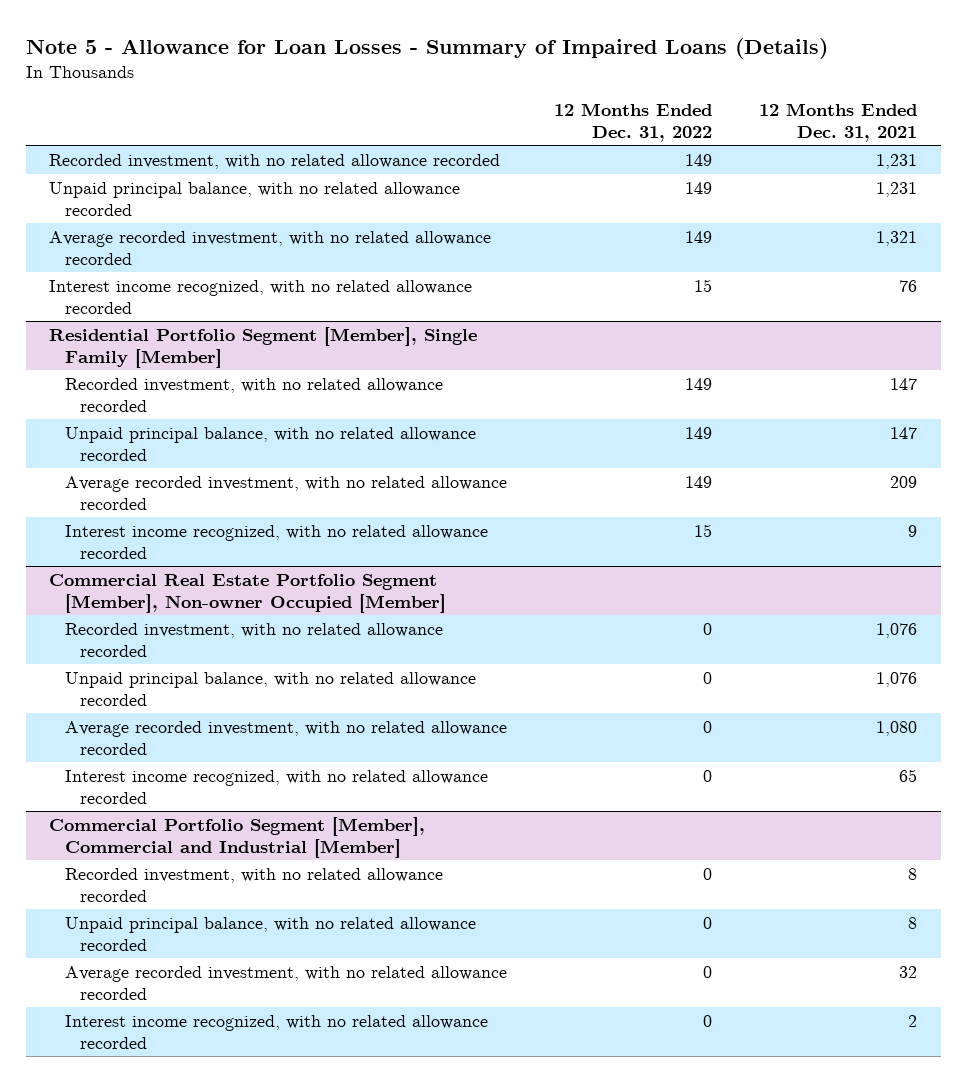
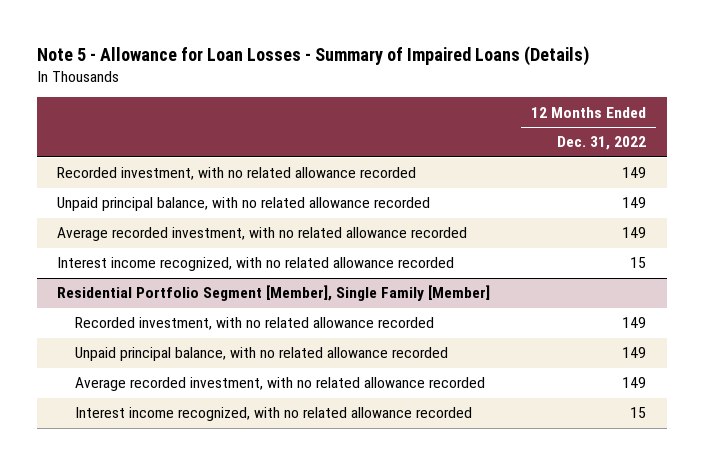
- | 12 Months Ended Dec. 31, 2022 | 12 Months Ended Dec. 31, 2021
+ | 12 Months Ended Dec. 31, 2022
- Commercial Real Estate Portfolio Segment [Member], Non-owner Occupied [Member]
- Recorded investment, with no related allowance recorded | 0 | 1,076
- Unpaid principal balance, with no related allowance recorded | 0 | 1,076
- Average recorded investment, with no related allowance recorded | 0 | 1,080
- Interest income recognized, with no related allowance recorded | 0 | 65
- Commercial Portfolio Segment [Member], Commercial and Industrial [Member]
- Recorded investment, with no related allowance recorded | 0 | 8
- Unpaid principal balance, with no related allowance recorded | 0 | 8
- Average recorded investment, with no related allowance recorded | 0 | 32
- Interest income recognized, with no related allowance recorded | 0 | 2

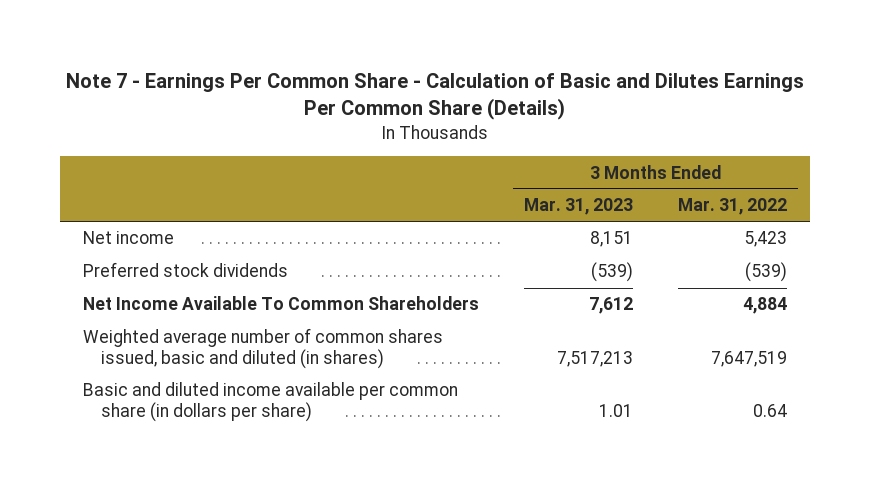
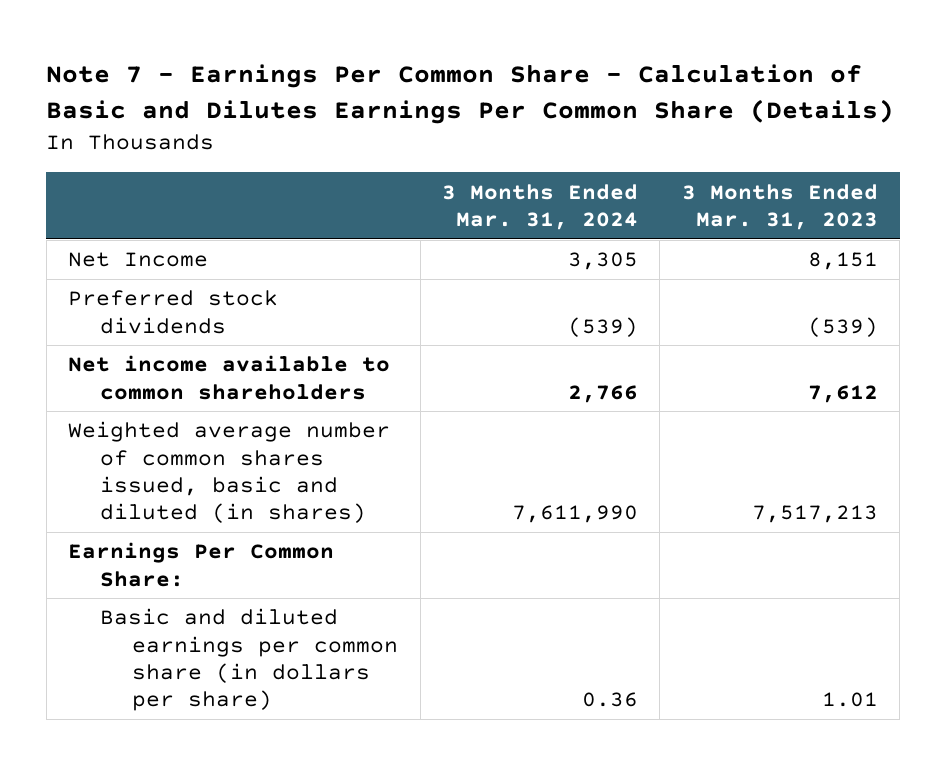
- | 3 Months Ended Mar. 31, 2023 | 3 Months Ended Mar. 31, 2022
+ | 3 Months Ended Mar. 31, 2024 | 3 Months Ended Mar. 31, 2023
- Net income | 8,151 | 5,423
+ Net Income | 3,305 | 8,151
- Net Income Available To Common Shareholders | 7,612 | 4,884
+ Net income available to common shareholders | 2,766 | 7,612
- Basic and diluted income available per common share (in dollars per share) | 1.01 | 0.64
+ Earnings Per Common Share:
+ Basic and diluted earnings per common share (in dollars per share) | 0.36 | 1.01

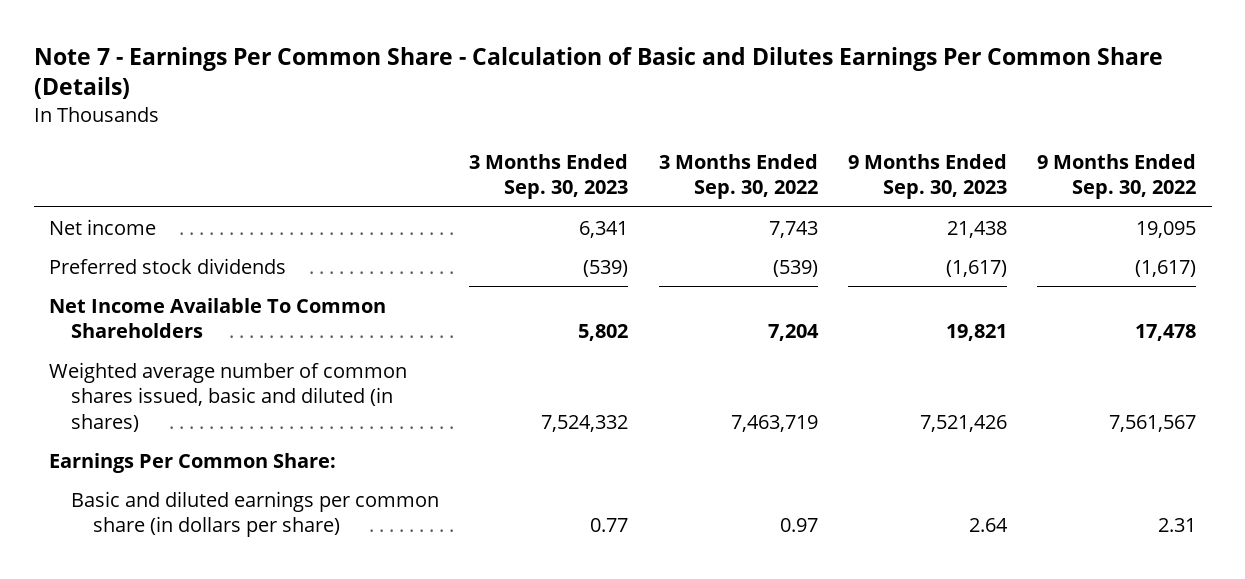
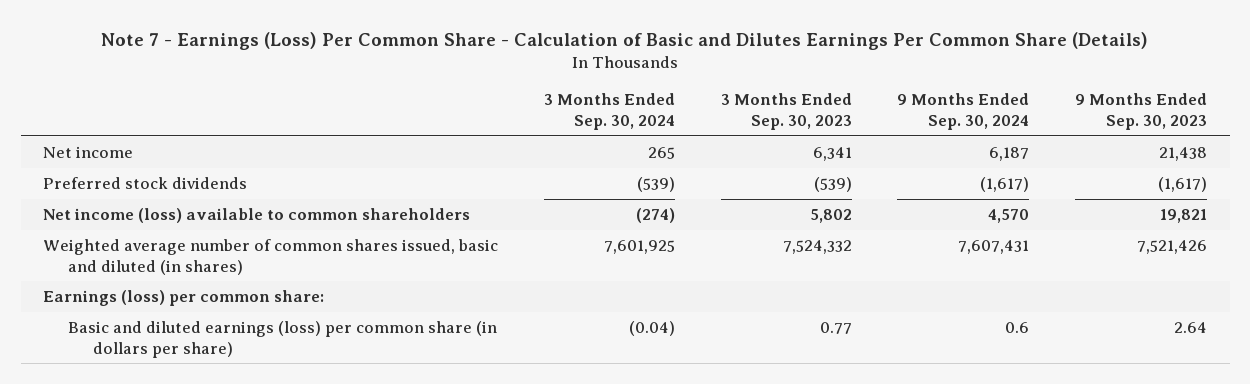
- Note 7 - Earnings Per Common Share - Calculation of Basic and Dilutes Earnings Per Common Share (Details)
+ Note 7 - Earnings (Loss) Per Common Share - Calculation of Basic and Dilutes Earnings Per Common Share (Details)
- | 3 Months Ended Sep. 30, 2023 | 3 Months Ended Sep. 30, 2022 | 9 Months Ended Sep. 30, 2023 | 9 Months Ended Sep. 30, 2022
+ | 3 Months Ended Sep. 30, 2024 | 3 Months Ended Sep. 30, 2023 | 9 Months Ended Sep. 30, 2024 | 9 Months Ended Sep. 30, 2023
- Net Income Available To Common Shareholders | 5,802 | 7,204 | 19,821 | 17,478
+ Net income (loss) available to common shareholders | (274) | 5,802 | 4,570 | 19,821
- Earnings Per Common Share:
- Basic and diluted earnings per common share (in dollars per share) | 0.77 | 0.97 | 2.64 | 2.31
+ Earnings (loss) per common share:
+ Basic and diluted earnings (loss) per common share (in dollars per share) | (0.04) | 0.77 | 0.6 | 2.64

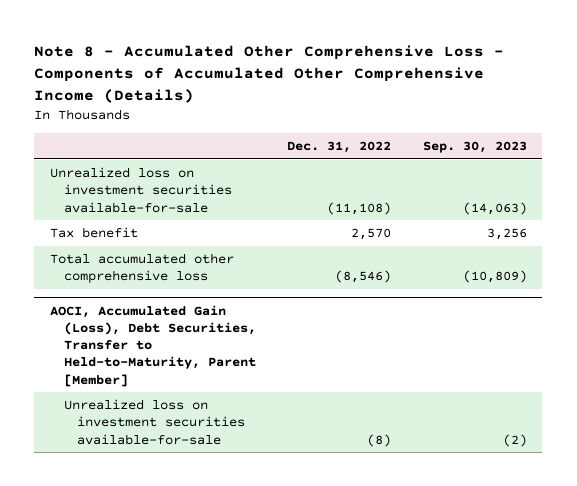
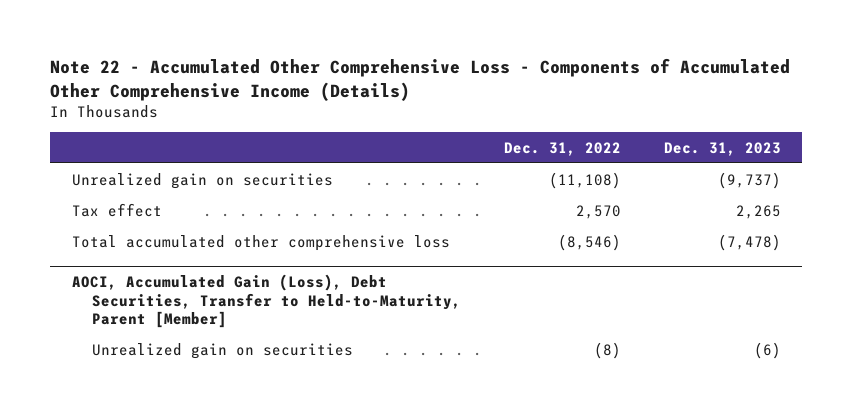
- Note 8 - Accumulated Other Comprehensive Loss - Components of Accumulated Other Comprehensive Income (Details)
+ Note 22 - Accumulated Other Comprehensive Loss - Components of Accumulated Other Comprehensive Income (Details)
- | Dec. 31, 2022 | Sep. 30, 2023
+ | Dec. 31, 2022 | Dec. 31, 2023
- Unrealized loss on investment securities available-for-sale | (11,108) | (14,063)
- Tax benefit | 2,570 | 3,256
+ Unrealized gain on securities | (11,108) | (9,737)
+ Tax effect | 2,570 | 2,265
@ AOCI, Accumulated Gain (Loss), Debt Securities, Transfer to Held-to-Maturity, Parent [Member]
- Unrealized loss on investment securities available-for-sale | (8) | (2)
+ Unrealized gain on securities | (8) | (6)

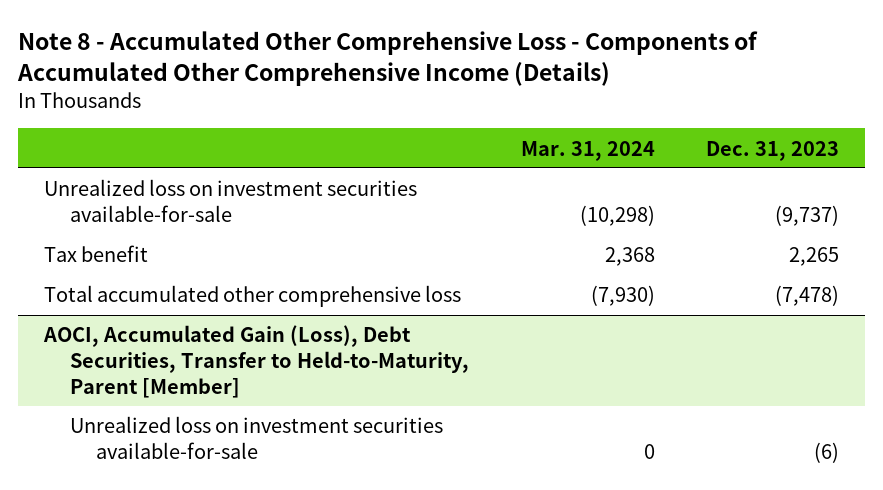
- Note 22 - Accumulated Other Comprehensive Loss - Components of Accumulated Other Comprehensive Income (Details)
+ Note 8 - Accumulated Other Comprehensive Loss - Components of Accumulated Other Comprehensive Income (Details)
- | Dec. 31, 2022 | Dec. 31, 2023
+ | Mar. 31, 2024 | Dec. 31, 2023
- Unrealized gain on securities | (11,108) | (9,737)
- Tax effect | 2,570 | 2,265
+ Unrealized loss on investment securities available-for-sale | (10,298) | (9,737)
+ Tax benefit | 2,368 | 2,265
@ AOCI, Accumulated Gain (Loss), Debt Securities, Transfer to Held-to-Maturity, Parent [Member]
- Unrealized gain on securities | (8) | (6)
+ Unrealized loss on investment securities available-for-sale | 0 | (6)

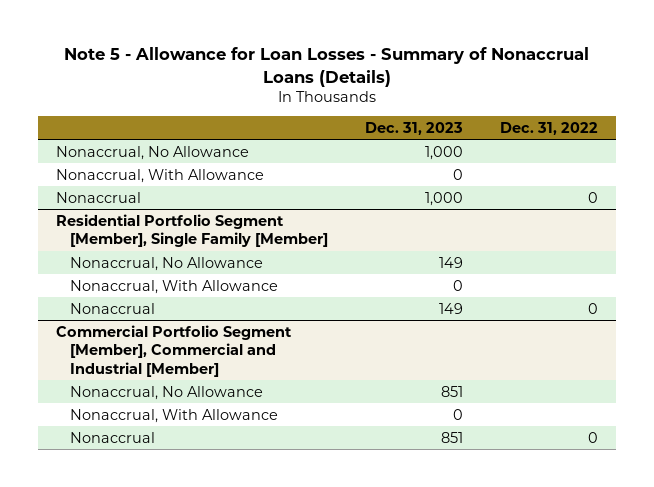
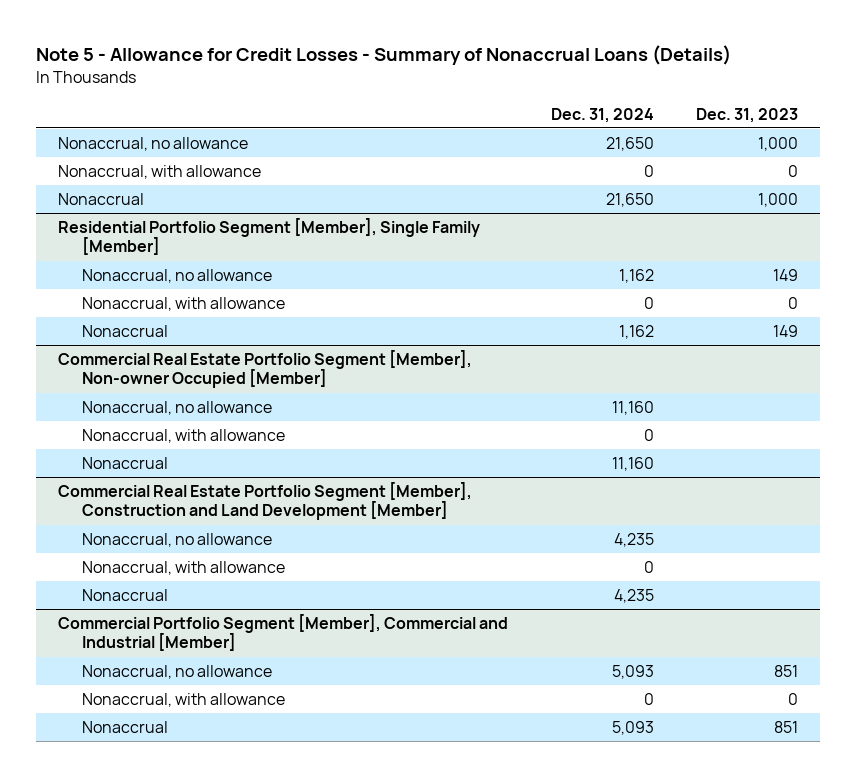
- Note 5 - Allowance for Loan Losses - Summary of Nonaccrual Loans (Details)
+ Note 5 - Allowance for Credit Losses - Summary of Nonaccrual Loans (Details)
- | Dec. 31, 2023 | Dec. 31, 2022
+ | Dec. 31, 2024 | Dec. 31, 2023
- Nonaccrual, No Allowance | 1,000 |
- Nonaccrual, With Allowance | 0 |
+ Nonaccrual, no allowance | 21,650 | 1,000
+ Nonaccrual, with allowance | 0 | 0
@ Residential Portfolio Segment [Member], Single Family [Member]
- Nonaccrual, No Allowance | 149 |
- Nonaccrual, With Allowance | 0 |
+ Nonaccrual, no allowance | 1,162 | 149
+ Nonaccrual, with allowance | 0 | 0
+ Commercial Real Estate Portfolio Segment [Member], Non-owner Occupied [Member]
+ Nonaccrual, no allowance | 11,160 |
+ Nonaccrual, with allowance | 0 |
+ Nonaccrual | 11,160 |
+ Commercial Real Estate Portfolio Segment [Member], Construction and Land Development [Member]
+ Nonaccrual, no allowance | 4,235 |
+ Nonaccrual, with allowance | 0 |
+ Nonaccrual | 4,235 |
@ Commercial Portfolio Segment [Member], Commercial and Industrial [Member]
- Nonaccrual, No Allowance | 851 |
- Nonaccrual, With Allowance | 0 |
+ Nonaccrual, no allowance | 5,093 | 851
+ Nonaccrual, with allowance | 0 | 0

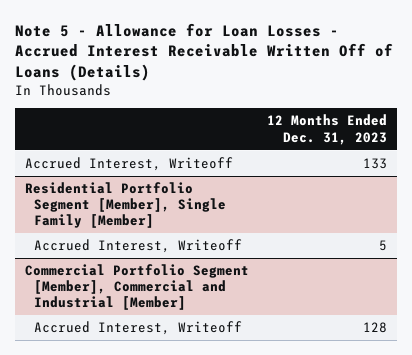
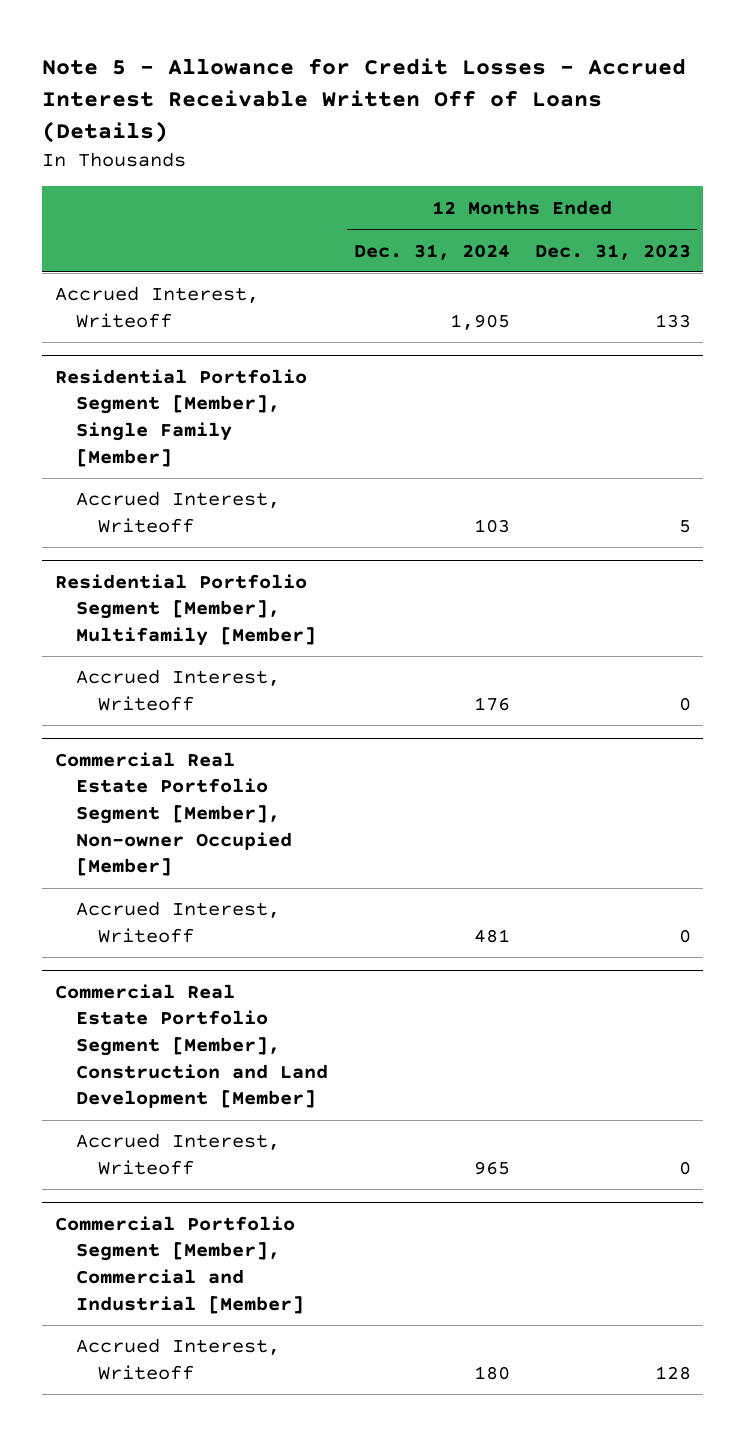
- Note 5 - Allowance for Loan Losses - Accrued Interest Receivable Written Off of Loans (Details)
+ Note 5 - Allowance for Credit Losses - Accrued Interest Receivable Written Off of Loans (Details)
- | 12 Months Ended Dec. 31, 2023
+ | 12 Months Ended Dec. 31, 2024 | 12 Months Ended Dec. 31, 2023
+ Residential Portfolio Segment [Member], Multifamily [Member]
+ Accrued Interest, Writeoff | 176 | 0
+ Commercial Real Estate Portfolio Segment [Member], Non-owner Occupied [Member]
+ Accrued Interest, Writeoff | 481 | 0
+ Commercial Real Estate Portfolio Segment [Member], Construction and Land Development [Member]
+ Accrued Interest, Writeoff | 965 | 0

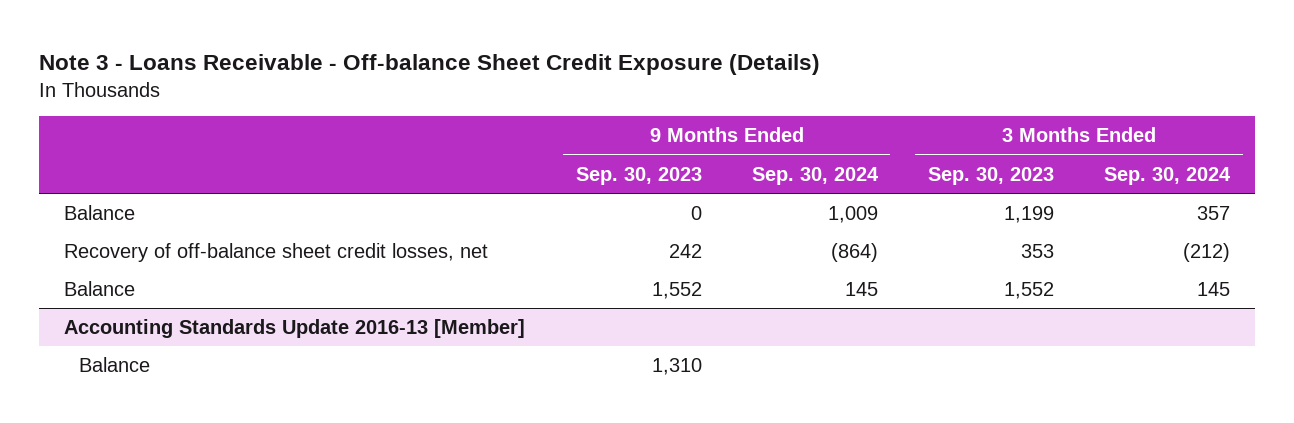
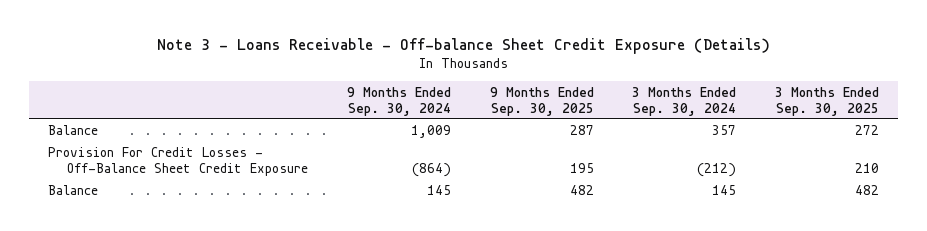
- | 9 Months Ended Sep. 30, 2023 | 9 Months Ended Sep. 30, 2024 | 3 Months Ended Sep. 30, 2023 | 3 Months Ended Sep. 30, 2024
+ | 9 Months Ended Sep. 30, 2024 | 9 Months Ended Sep. 30, 2025 | 3 Months Ended Sep. 30, 2024 | 3 Months Ended Sep. 30, 2025
- Recovery of off-balance sheet credit losses, net | 242 | (864) | 353 | (212)
+ Provision For Credit Losses - Off-Balance Sheet Credit Exposure | (864) | 195 | (212) | 210
- Accounting Standards Update 2016-13 [Member]
- Balance | 1,310 | | |

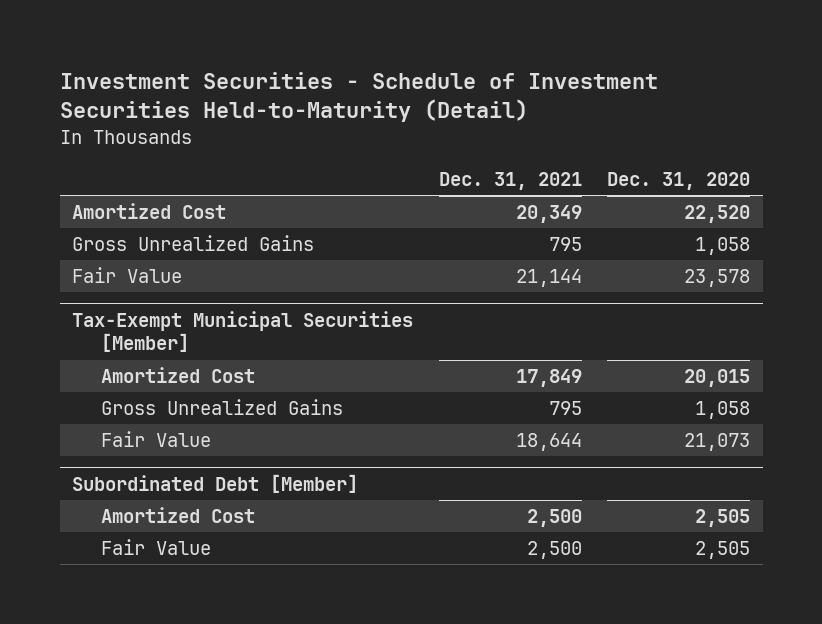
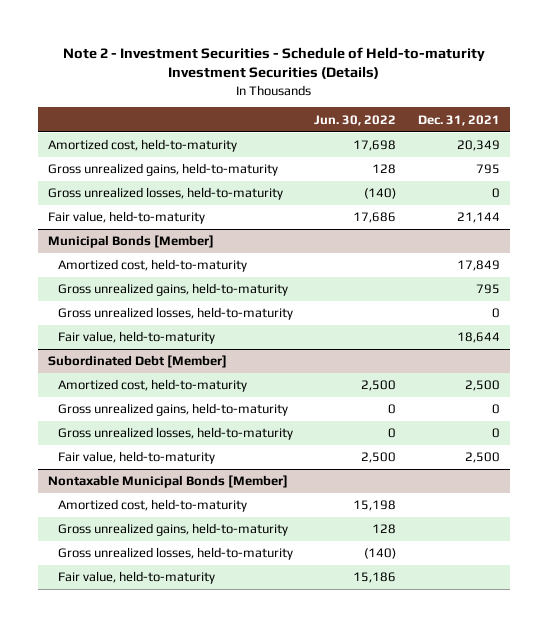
- Investment Securities - Schedule of Investment Securities Held-to-Maturity (Detail)
+ Note 2 - Investment Securities - Schedule of Held-to-maturity Investment Securities (Details)
- | Dec. 31, 2021 | Dec. 31, 2020
+ | Jun. 30, 2022 | Dec. 31, 2021
- Amortized Cost | 20,349 | 22,520
- Gross Unrealized Gains | 795 | 1,058
- Fair Value | 21,144 | 23,578
- Tax-Exempt Municipal Securities [Member]
- Amortized Cost | 17,849 | 20,015
- Gross Unrealized Gains | 795 | 1,058
- Fair Value | 18,644 | 21,073
+ Amortized cost, held-to-maturity | 17,698 | 20,349
+ Gross unrealized gains, held-to-maturity | 128 | 795
+ Gross unrealized losses, held-to-maturity | (140) | 0
+ Fair value, held-to-maturity | 17,686 | 21,144
+ Municipal Bonds [Member]
+ Amortized cost, held-to-maturity | | 17,849
+ Gross unrealized gains, held-to-maturity | | 795
+ Gross unrealized losses, held-to-maturity | | 0
+ Fair value, held-to-maturity | | 18,644
@ Subordinated Debt [Member]
- Amortized Cost | 2,500 | 2,505
- Fair Value | 2,500 | 2,505
+ Amortized cost, held-to-maturity | 2,500 | 2,500
+ Gross unrealized gains, held-to-maturity | 0 | 0
+ Gross unrealized losses, held-to-maturity | 0 | 0
+ Fair value, held-to-maturity | 2,500 | 2,500
+ Nontaxable Municipal Bonds [Member]
+ Amortized cost, held-to-maturity | 15,198 |
+ Gross unrealized gains, held-to-maturity | 128 |
+ Gross unrealized losses, held-to-maturity | (140) |
+ Fair value, held-to-maturity | 15,186 |

